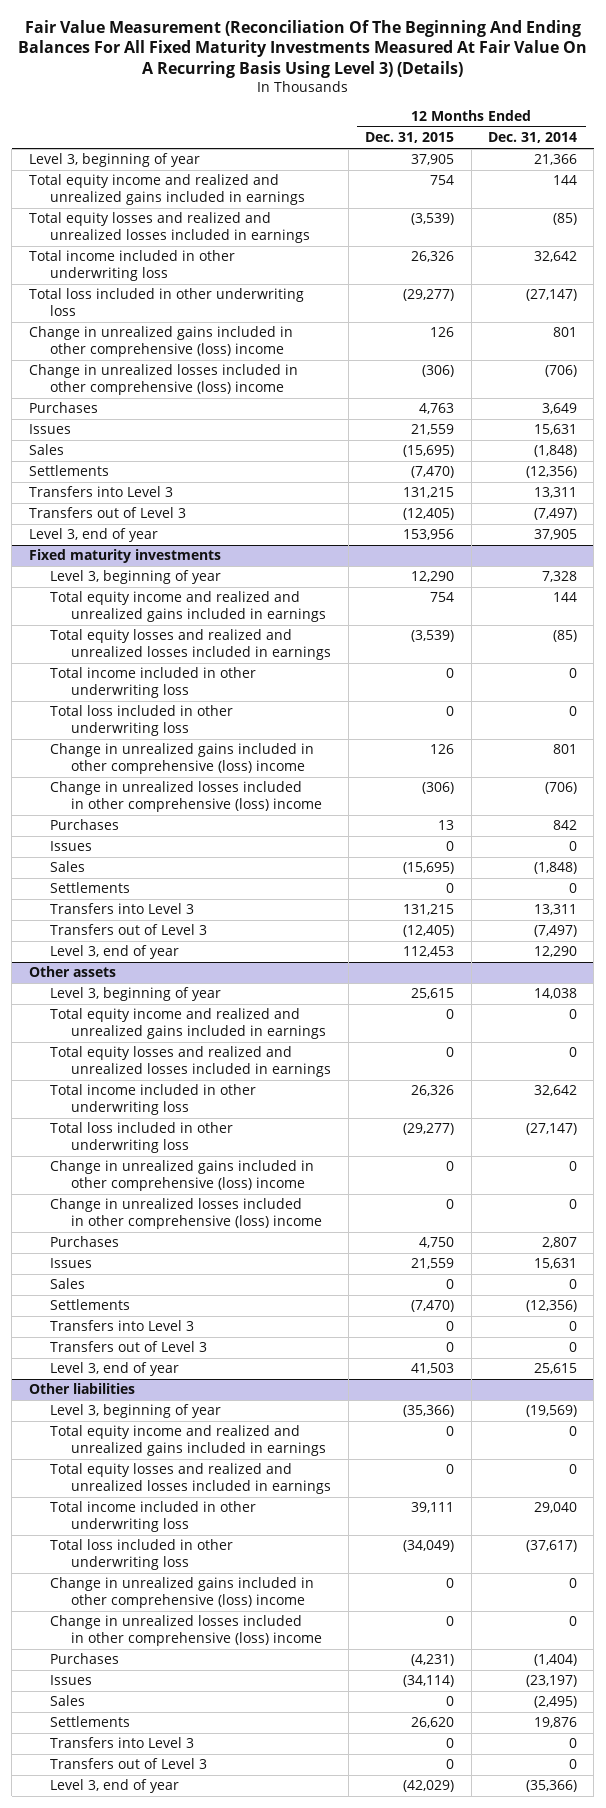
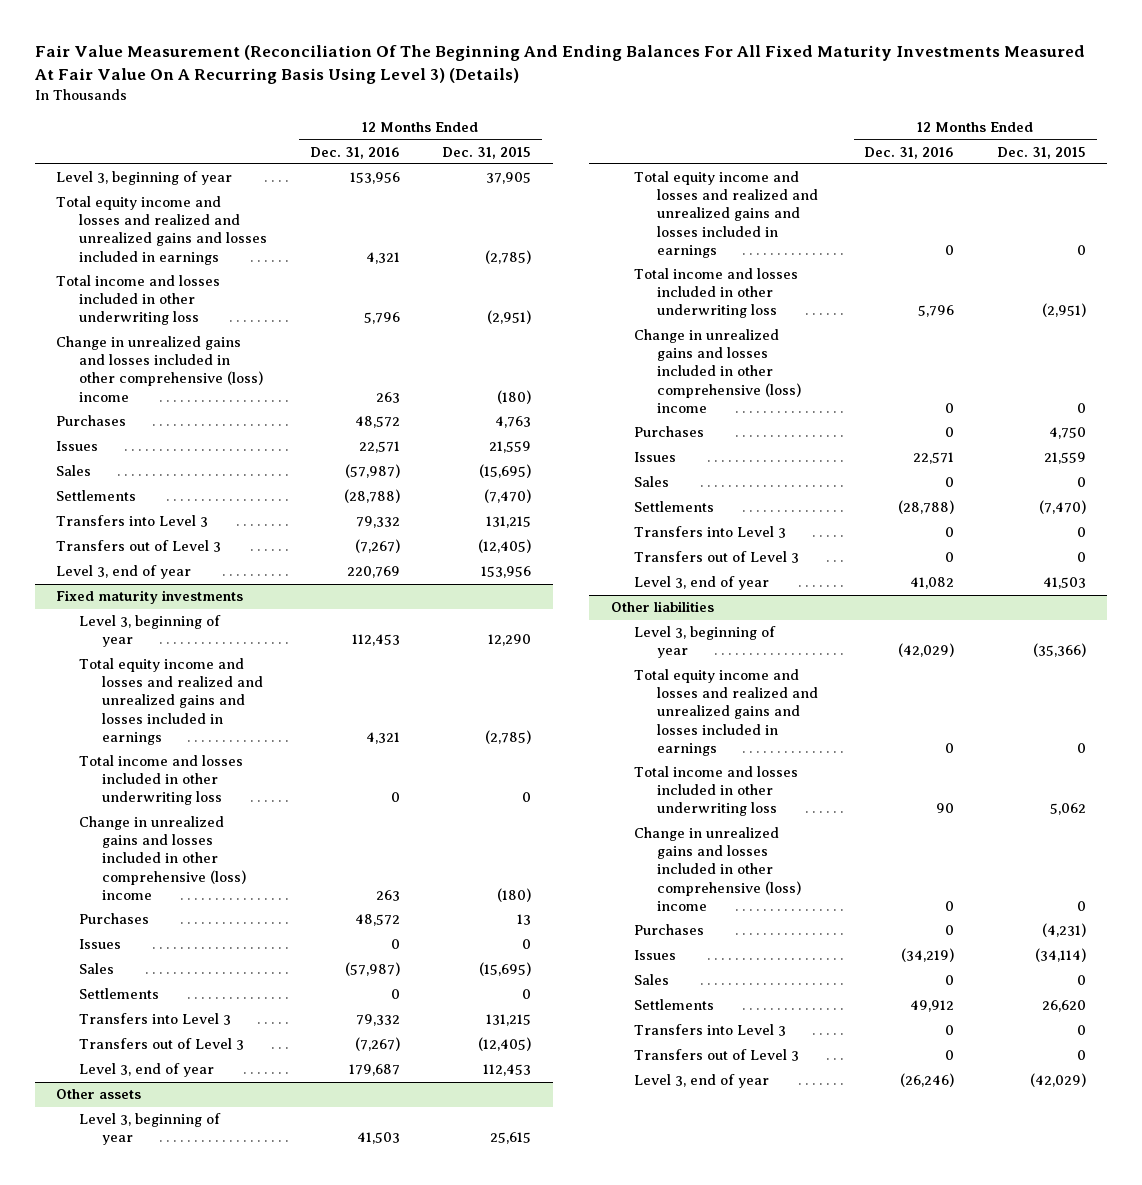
- | 12 Months Ended Dec. 31, 2015 | 12 Months Ended Dec. 31, 2014
+ | 12 Months Ended Dec. 31, 2016 | 12 Months Ended Dec. 31, 2015
- Total equity income and realized and unrealized gains included in earnings | 754 | 144
- Total equity losses and realized and unrealized losses included in earnings | (3,539) | (85)
- Total income included in other underwriting loss | 26,326 | 32,642
- Total loss included in other underwriting loss | (29,277) | (27,147)
- Change in unrealized gains included in other comprehensive (loss) income | 126 | 801
- Change in unrealized losses included in other comprehensive (loss) income | (306) | (706)
+ Total equity income and losses and realized and unrealized gains and losses included in earnings | 4,321 | (2,785)
+ Total income and losses included in other underwriting loss | 5,796 | (2,951)
+ Change in unrealized gains and losses included in other comprehensive (loss) income | 263 | (180)
@ Fixed maturity investments
- Total equity income and realized and unrealized gains included in earnings | 754 | 144
- Total equity losses and realized and unrealized losses included in earnings | (3,539) | (85)
- Total income included in other underwriting loss | 0 | 0
- Total loss included in other underwriting loss | 0 | 0
- Change in unrealized gains included in other comprehensive (loss) income | 126 | 801
- Change in unrealized losses included in other comprehensive (loss) income | (306) | (706)
+ Total equity income and losses and realized and unrealized gains and losses included in earnings | 4,321 | (2,785)
+ Total income and losses included in other underwriting loss | 0 | 0
+ Change in unrealized gains and losses included in other comprehensive (loss) income | 263 | (180)
@ Other assets
- Total equity income and realized and unrealized gains included in earnings | 0 | 0
- Total equity losses and realized and unrealized losses included in earnings | 0 | 0
- Total income included in other underwriting loss | 26,326 | 32,642
- Total loss included in other underwriting loss | (29,277) | (27,147)
- Change in unrealized gains included in other comprehensive (loss) income | 0 | 0
- Change in unrealized losses included in other comprehensive (loss) income | 0 | 0
+ Total equity income and losses and realized and unrealized gains and losses included in earnings | 0 | 0
+ Total income and losses included in other underwriting loss | 5,796 | (2,951)
+ Change in unrealized gains and losses included in other comprehensive (loss) income | 0 | 0
@ Other liabilities
- Total equity income and realized and unrealized gains included in earnings | 0 | 0
- Total equity losses and realized and unrealized losses included in earnings | 0 | 0
- Total income included in other underwriting loss | 39,111 | 29,040
- Total loss included in other underwriting loss | (34,049) | (37,617)
- Change in unrealized gains included in other comprehensive (loss) income | 0 | 0
- Change in unrealized losses included in other comprehensive (loss) income | 0 | 0
+ Total equity income and losses and realized and unrealized gains and losses included in earnings | 0 | 0
+ Total income and losses included in other underwriting loss | 90 | 5,062
+ Change in unrealized gains and losses included in other comprehensive (loss) income | 0 | 0

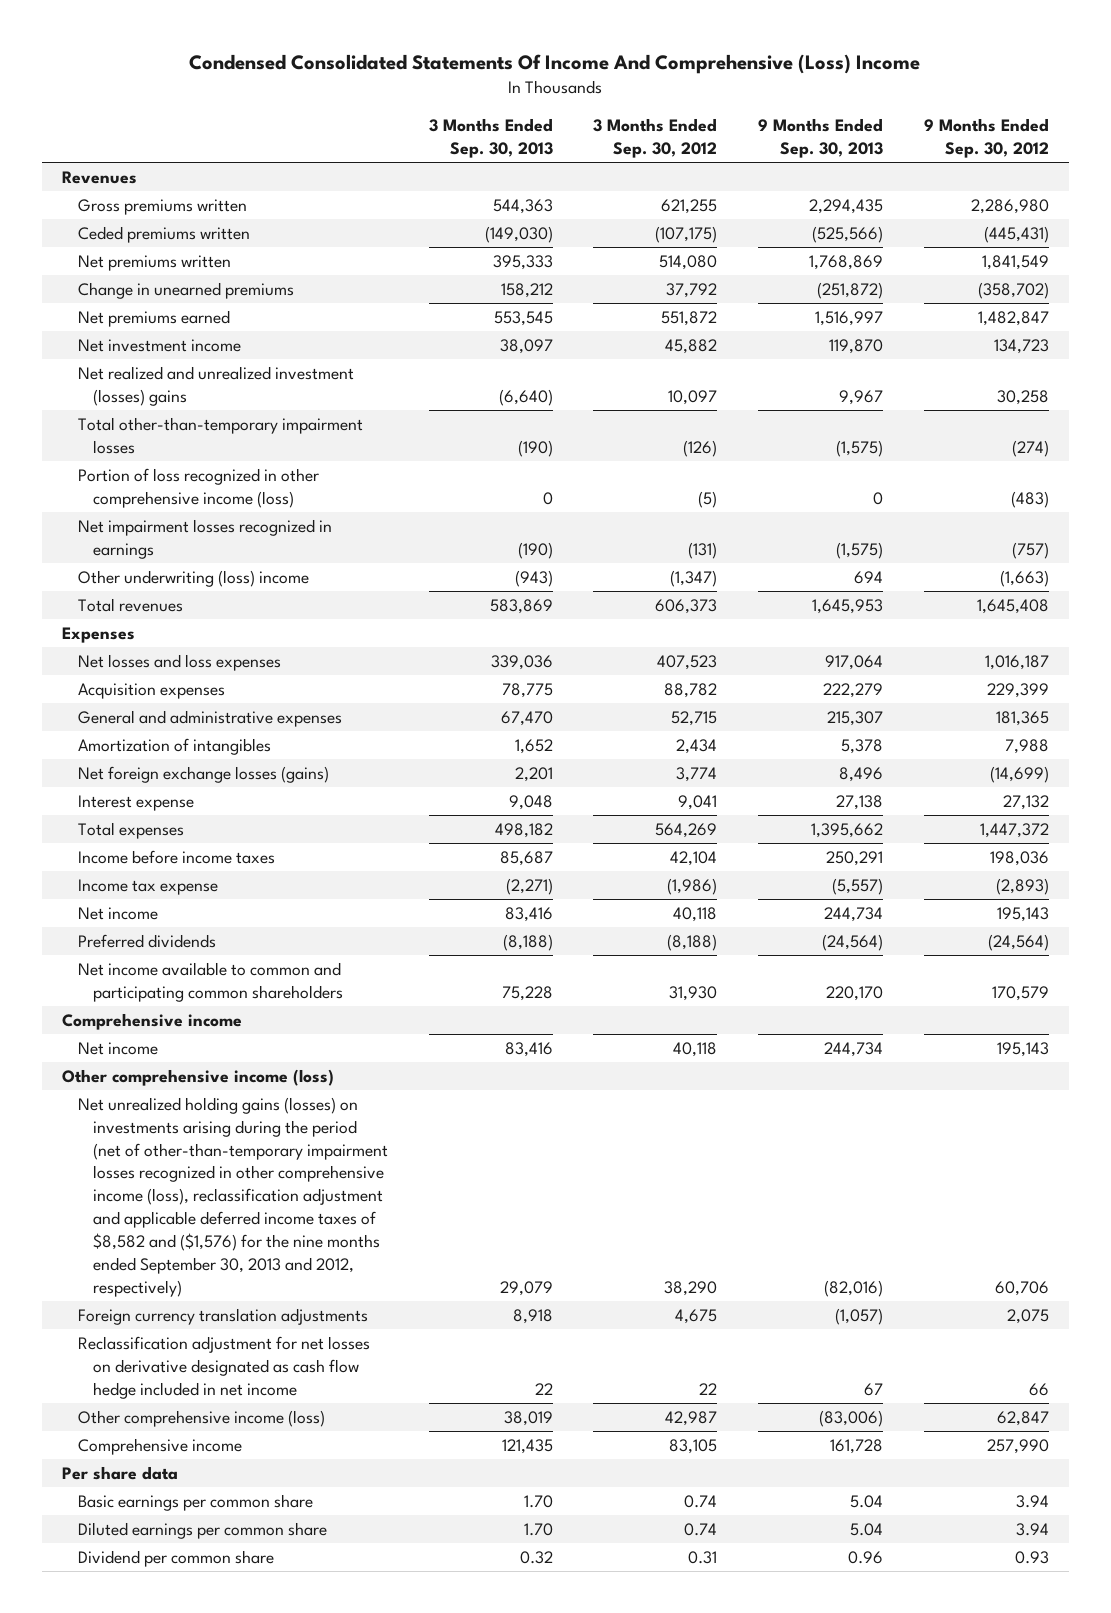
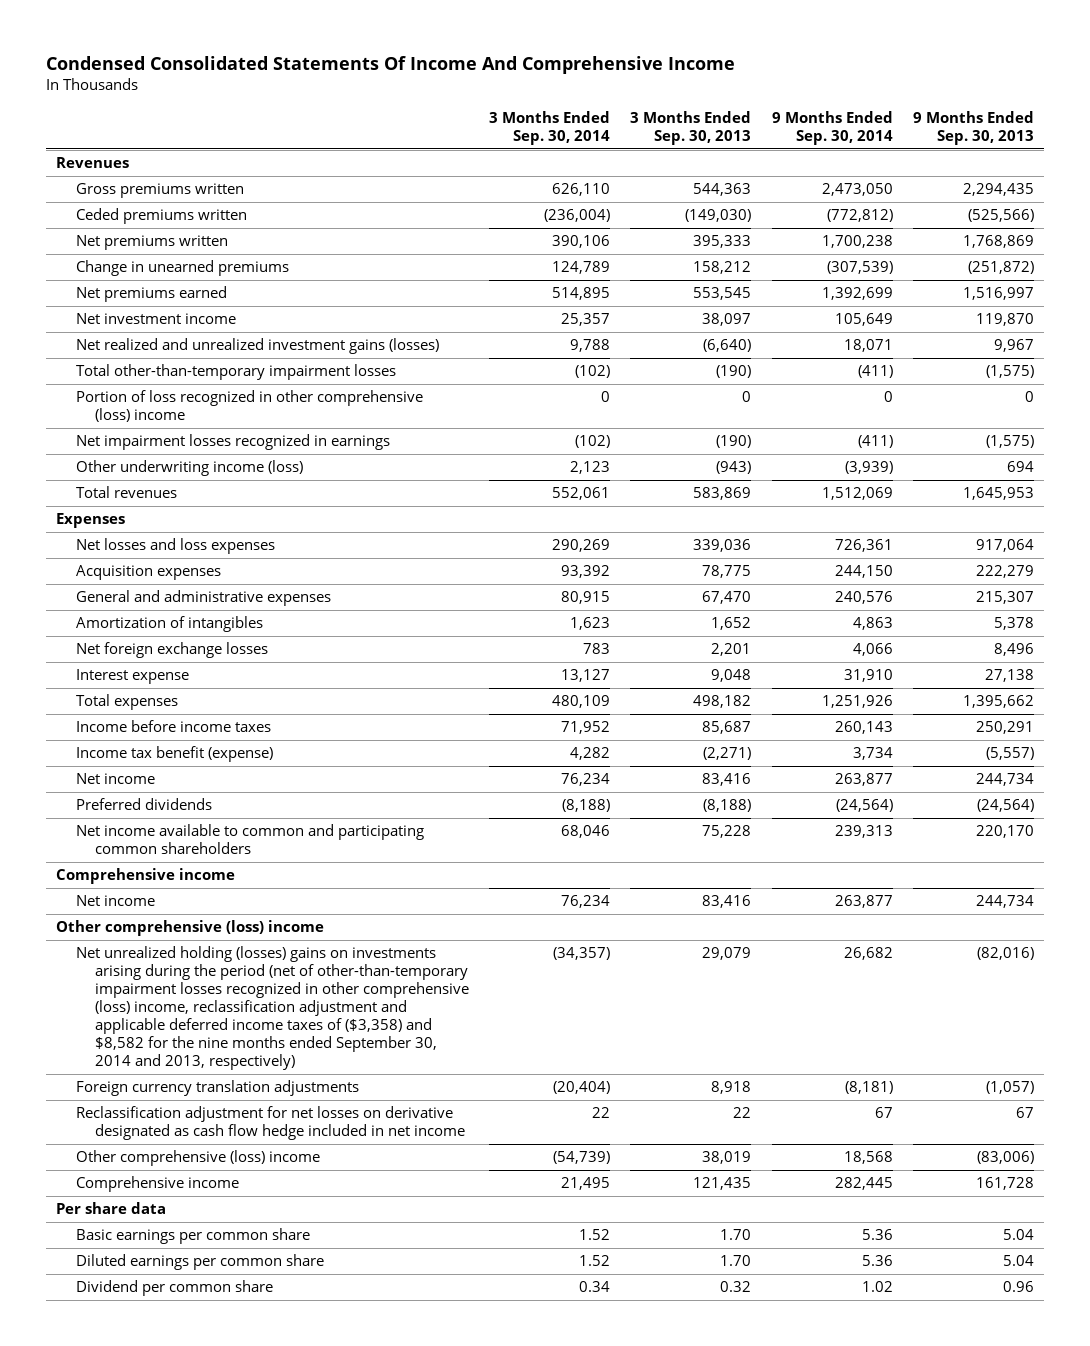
- Condensed Consolidated Statements Of Income And Comprehensive (Loss) Income
+ Condensed Consolidated Statements Of Income And Comprehensive Income
- | 3 Months Ended Sep. 30, 2013 | 3 Months Ended Sep. 30, 2012 | 9 Months Ended Sep. 30, 2013 | 9 Months Ended Sep. 30, 2012
+ | 3 Months Ended Sep. 30, 2014 | 3 Months Ended Sep. 30, 2013 | 9 Months Ended Sep. 30, 2014 | 9 Months Ended Sep. 30, 2013
- Net realized and unrealized investment (losses) gains | (6,640) | 10,097 | 9,967 | 30,258
+ Net realized and unrealized investment gains (losses) | 9,788 | (6,640) | 18,071 | 9,967
- Portion of loss recognized in other comprehensive income (loss) | 0 | (5) | 0 | (483)
+ Portion of loss recognized in other comprehensive (loss) income | 0 | 0 | 0 | 0
- Other underwriting (loss) income | (943) | (1,347) | 694 | (1,663)
+ Other underwriting income (loss) | 2,123 | (943) | (3,939) | 694
- Net foreign exchange losses (gains) | 2,201 | 3,774 | 8,496 | (14,699)
+ Net foreign exchange losses | 783 | 2,201 | 4,066 | 8,496
- Income tax expense | (2,271) | (1,986) | (5,557) | (2,893)
+ Income tax benefit (expense) | 4,282 | (2,271) | 3,734 | (5,557)
- Other comprehensive income (loss)
- Net unrealized holding gains (losses) on investments arising during the period (net of other-than-temporary impairment losses recognized in other comprehensive income (loss), reclassification adjustment and applicable deferred income taxes of $8,582 and ($1,576) for the nine months ended September 30, 2013 and 2012, respectively) | 29,079 | 38,290 | (82,016) | 60,706
+ Other comprehensive (loss) income
+ Net unrealized holding (losses) gains on investments arising during the period (net of other-than-temporary impairment losses recognized in other comprehensive (loss) income, reclassification adjustment and applicable deferred income taxes of ($3,358) and $8,582 for the nine months ended September 30, 2014 and 2013, respectively) | (34,357) | 29,079 | 26,682 | (82,016)
- Other comprehensive income (loss) | 38,019 | 42,987 | (83,006) | 62,847
+ Other comprehensive (loss) income | (54,739) | 38,019 | 18,568 | (83,006)

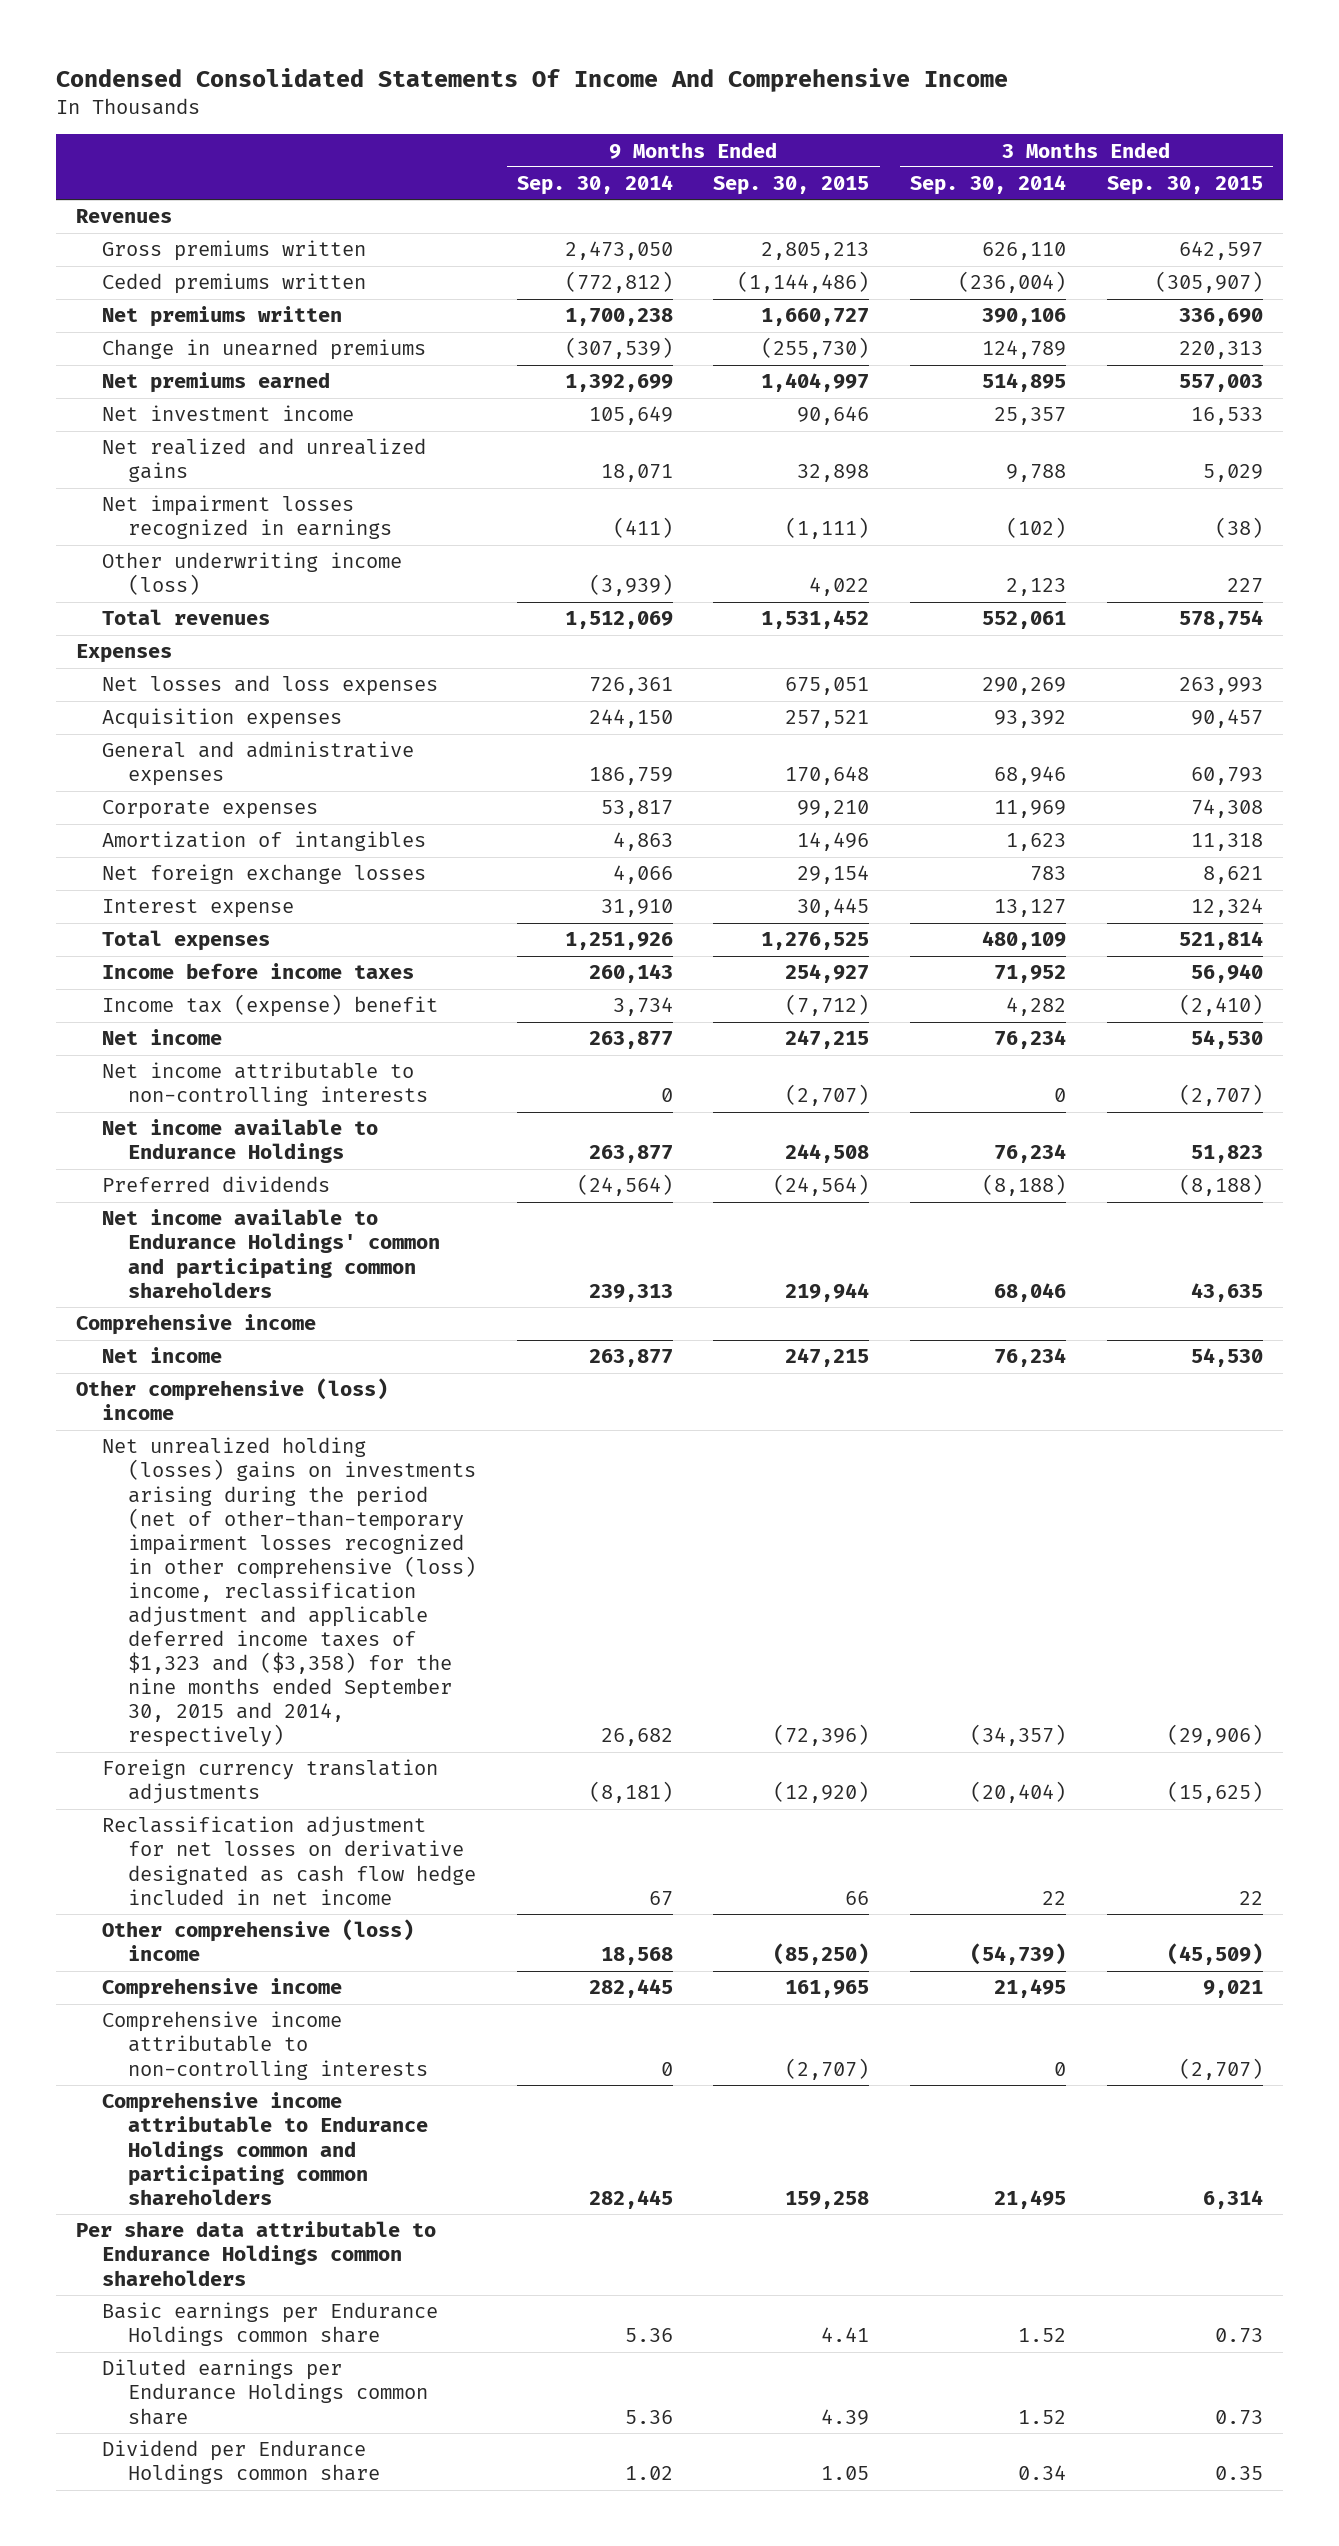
- | 3 Months Ended Sep. 30, 2014 | 3 Months Ended Sep. 30, 2013 | 9 Months Ended Sep. 30, 2014 | 9 Months Ended Sep. 30, 2013
+ | 9 Months Ended Sep. 30, 2014 | 9 Months Ended Sep. 30, 2015 | 3 Months Ended Sep. 30, 2014 | 3 Months Ended Sep. 30, 2015
- Net realized and unrealized investment gains (losses) | 9,788 | (6,640) | 18,071 | 9,967
- Total other-than-temporary impairment losses | (102) | (190) | (411) | (1,575)
- Portion of loss recognized in other comprehensive (loss) income | 0 | 0 | 0 | 0
+ Net realized and unrealized gains | 18,071 | 32,898 | 9,788 | 5,029
- General and administrative expenses | 80,915 | 67,470 | 240,576 | 215,307
+ General and administrative expenses | 186,759 | 170,648 | 68,946 | 60,793
+ Corporate expenses | 53,817 | 99,210 | 11,969 | 74,308
- Income tax benefit (expense) | 4,282 | (2,271) | 3,734 | (5,557)
+ Income tax (expense) benefit | 3,734 | (7,712) | 4,282 | (2,410)
+ Net income attributable to non-controlling interests | 0 | (2,707) | 0 | (2,707)
+ Net income available to Endurance Holdings | 263,877 | 244,508 | 76,234 | 51,823
- Net income available to common and participating common shareholders | 68,046 | 75,228 | 239,313 | 220,170
+ Net income available to Endurance Holdings' common and participating common shareholders | 239,313 | 219,944 | 68,046 | 43,635
- Net unrealized holding (losses) gains on investments arising during the period (net of other-than-temporary impairment losses recognized in other comprehensive (loss) income, reclassification adjustment and applicable deferred income taxes of ($3,358) and $8,582 for the nine months ended September 30, 2014 and 2013, respectively) | (34,357) | 29,079 | 26,682 | (82,016)
+ Net unrealized holding (losses) gains on investments arising during the period (net of other-than-temporary impairment losses recognized in other comprehensive (loss) income, reclassification adjustment and applicable deferred income taxes of $1,323 and ($3,358) for the nine months ended September 30, 2015 and 2014, respectively) | 26,682 | (72,396) | (34,357) | (29,906)
- Per share data
- Basic earnings per common share | 1.52 | 1.70 | 5.36 | 5.04
- Diluted earnings per common share | 1.52 | 1.70 | 5.36 | 5.04
- Dividend per common share | 0.34 | 0.32 | 1.02 | 0.96
+ Comprehensive income attributable to non-controlling interests | 0 | (2,707) | 0 | (2,707)
+ Comprehensive income attributable to Endurance Holdings common and participating common shareholders | 282,445 | 159,258 | 21,495 | 6,314
+ Per share data attributable to Endurance Holdings common shareholders
+ Basic earnings per Endurance Holdings common share | 5.36 | 4.41 | 1.52 | 0.73
+ Diluted earnings per Endurance Holdings common share | 5.36 | 4.39 | 1.52 | 0.73
+ Dividend per Endurance Holdings common share | 1.02 | 1.05 | 0.34 | 0.35

